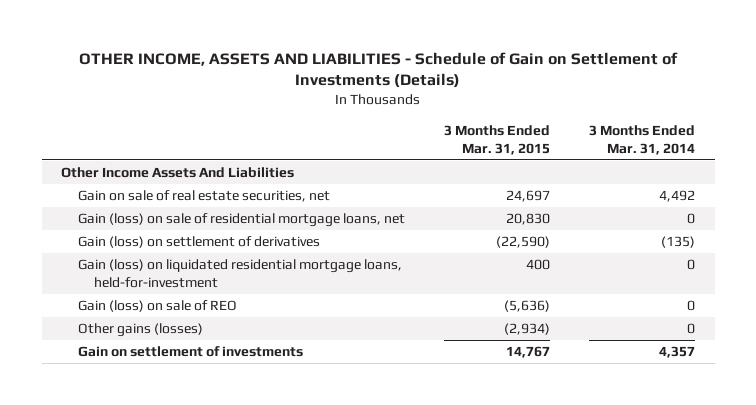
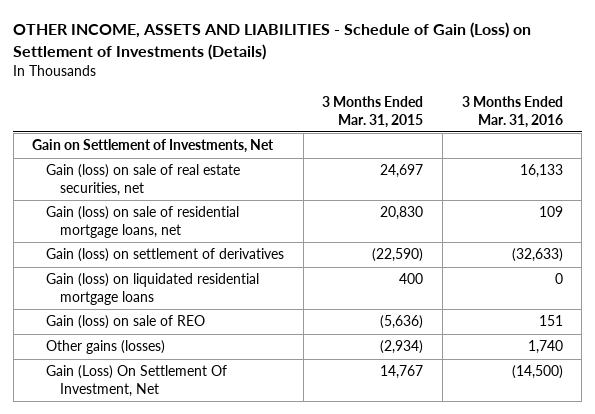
- OTHER INCOME, ASSETS AND LIABILITIES - Schedule of Gain on Settlement of Investments (Details)
+ OTHER INCOME, ASSETS AND LIABILITIES - Schedule of Gain (Loss) on Settlement of Investments (Details)
- | 3 Months Ended Mar. 31, 2015 | 3 Months Ended Mar. 31, 2014
+ | 3 Months Ended Mar. 31, 2015 | 3 Months Ended Mar. 31, 2016
- Other Income Assets And Liabilities
- Gain on sale of real estate securities, net | 24,697 | 4,492
+ Gain on Settlement of Investments, Net
+ Gain (loss) on sale of real estate securities, net | 24,697 | 16,133
- Gain (loss) on liquidated residential mortgage loans, held-for-investment | 400 | 0
+ Gain (loss) on liquidated residential mortgage loans | 400 | 0
- Gain on settlement of investments | 14,767 | 4,357
+ Gain (Loss) On Settlement Of Investment, Net | 14,767 | (14,500)

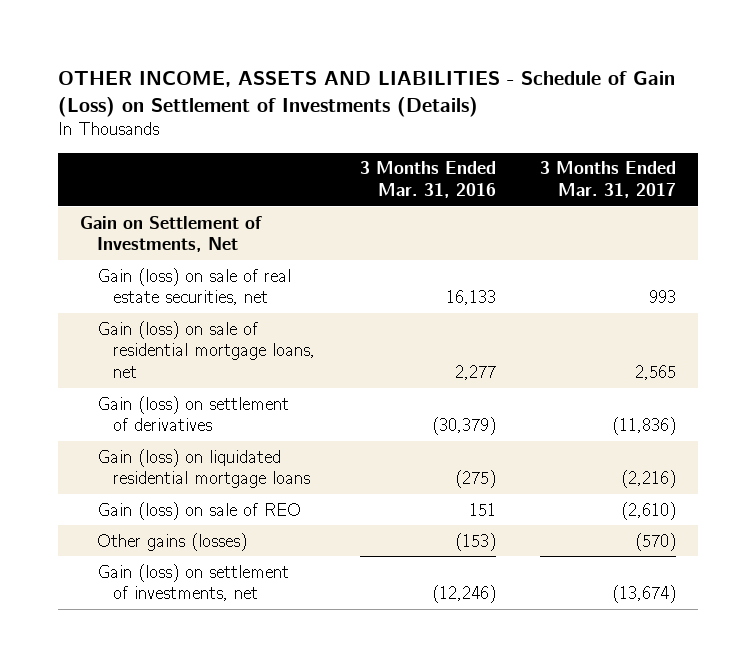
- | 3 Months Ended Mar. 31, 2015 | 3 Months Ended Mar. 31, 2016
+ | 3 Months Ended Mar. 31, 2016 | 3 Months Ended Mar. 31, 2017
- Gain (loss) on sale of residential mortgage loans, net | 20,830 | 109
- Gain (loss) on settlement of derivatives | (22,590) | (32,633)
- Gain (loss) on liquidated residential mortgage loans | 400 | 0
+ Gain (loss) on sale of residential mortgage loans, net | 2,277 | 2,565
+ Gain (loss) on settlement of derivatives | (30,379) | (11,836)
+ Gain (loss) on liquidated residential mortgage loans | (275) | (2,216)
- Other gains (losses) | (2,934) | 1,740
- Gain (Loss) On Settlement Of Investment, Net | 14,767 | (14,500)
+ Other gains (losses) | (153) | (570)
+ Gain (loss) on settlement of investments, net | (12,246) | (13,674)

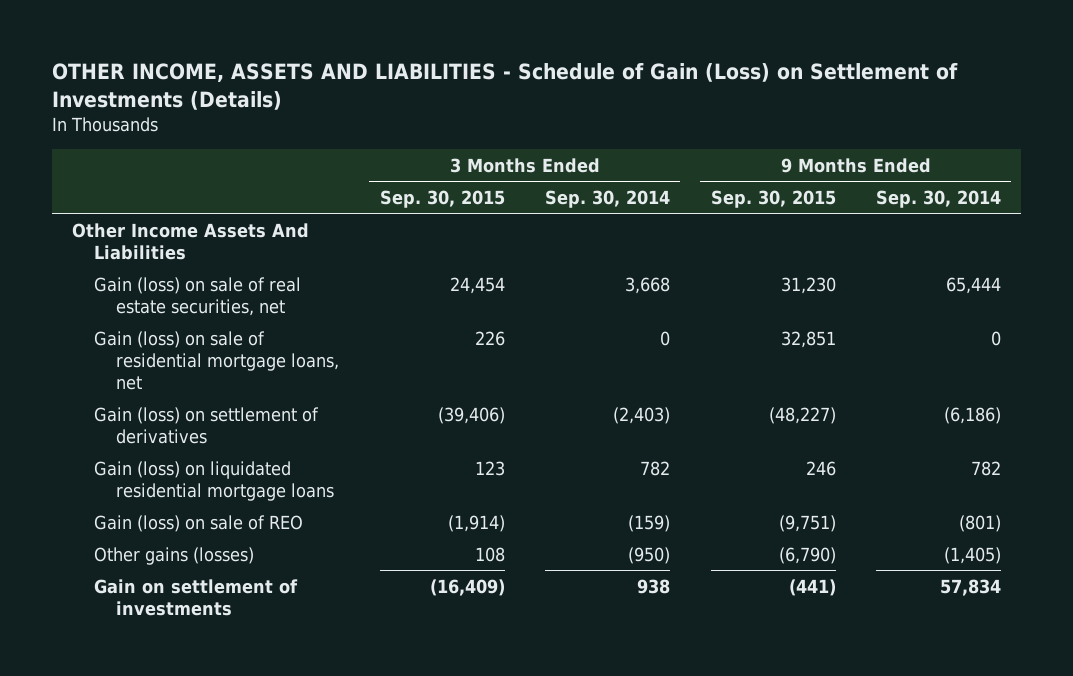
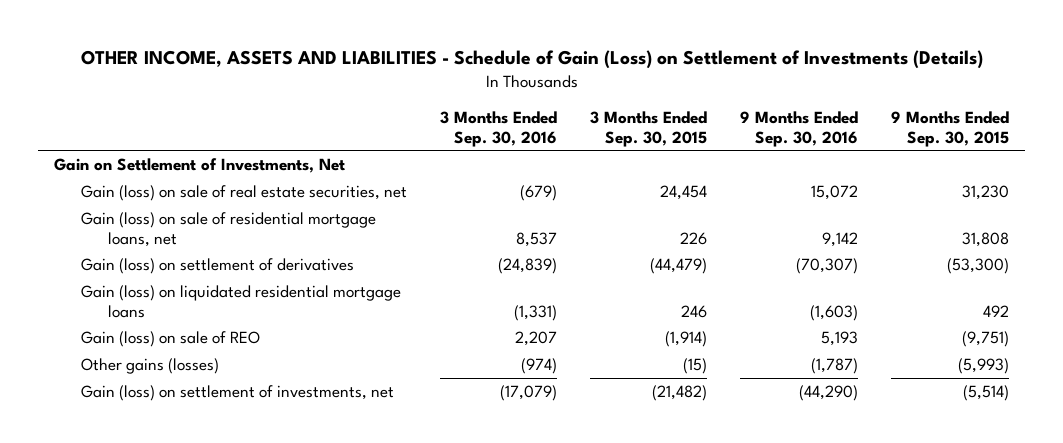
- | 3 Months Ended Sep. 30, 2015 | 3 Months Ended Sep. 30, 2014 | 9 Months Ended Sep. 30, 2015 | 9 Months Ended Sep. 30, 2014
+ | 3 Months Ended Sep. 30, 2016 | 3 Months Ended Sep. 30, 2015 | 9 Months Ended Sep. 30, 2016 | 9 Months Ended Sep. 30, 2015
- Other Income Assets And Liabilities
+ Gain on Settlement of Investments, Net
- Gain (loss) on sale of residential mortgage loans, net | 226 | 0 | 32,851 | 0
- Gain (loss) on settlement of derivatives | (39,406) | (2,403) | (48,227) | (6,186)
- Gain (loss) on liquidated residential mortgage loans | 123 | 782 | 246 | 782
+ Gain (loss) on sale of residential mortgage loans, net | 8,537 | 226 | 9,142 | 31,808
+ Gain (loss) on settlement of derivatives | (24,839) | (44,479) | (70,307) | (53,300)
+ Gain (loss) on liquidated residential mortgage loans | (1,331) | 246 | (1,603) | 492
- Other gains (losses) | 108 | (950) | (6,790) | (1,405)
- Gain on settlement of investments | (16,409) | 938 | (441) | 57,834
+ Other gains (losses) | (974) | (15) | (1,787) | (5,993)
+ Gain (loss) on settlement of investments, net | (17,079) | (21,482) | (44,290) | (5,514)

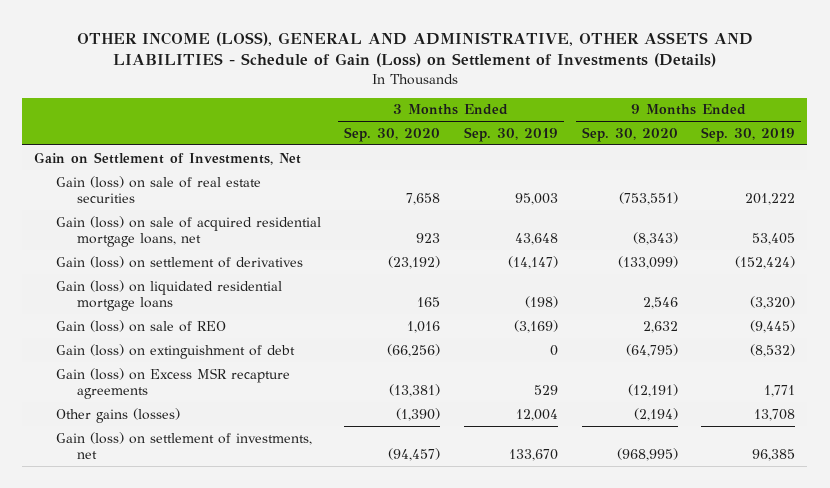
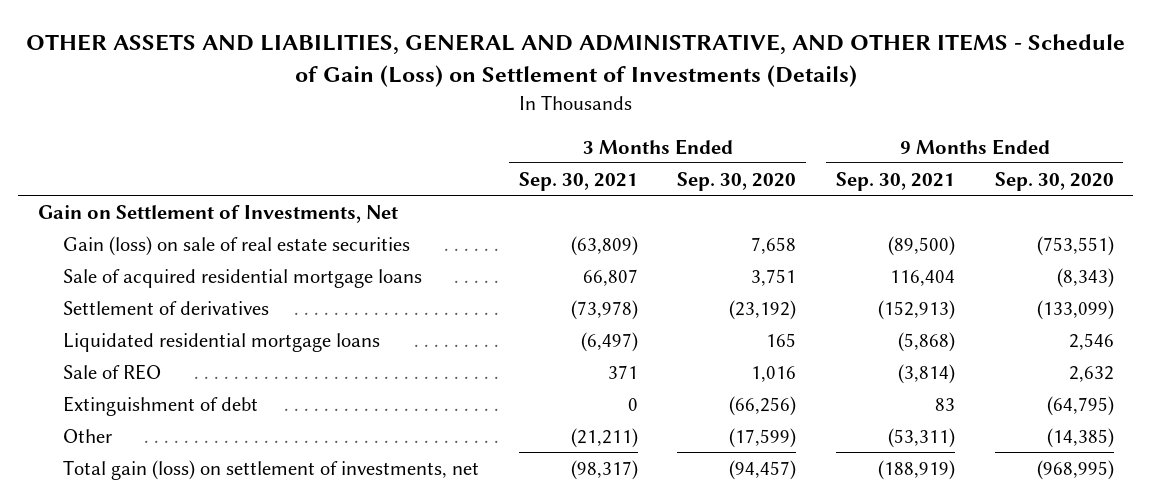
- OTHER INCOME (LOSS), GENERAL AND ADMINISTRATIVE, OTHER ASSETS AND LIABILITIES - Schedule of Gain (Loss) on Settlement of Investments (Details)
+ OTHER ASSETS AND LIABILITIES, GENERAL AND ADMINISTRATIVE, AND OTHER ITEMS - Schedule of Gain (Loss) on Settlement of Investments (Details)
- | 3 Months Ended Sep. 30, 2020 | 3 Months Ended Sep. 30, 2019 | 9 Months Ended Sep. 30, 2020 | 9 Months Ended Sep. 30, 2019
+ | 3 Months Ended Sep. 30, 2021 | 3 Months Ended Sep. 30, 2020 | 9 Months Ended Sep. 30, 2021 | 9 Months Ended Sep. 30, 2020
- Gain (loss) on sale of acquired residential mortgage loans, net | 923 | 43,648 | (8,343) | 53,405
- Gain (loss) on settlement of derivatives | (23,192) | (14,147) | (133,099) | (152,424)
- Gain (loss) on liquidated residential mortgage loans | 165 | (198) | 2,546 | (3,320)
- Gain (loss) on sale of REO | 1,016 | (3,169) | 2,632 | (9,445)
- Gain (loss) on extinguishment of debt | (66,256) | 0 | (64,795) | (8,532)
- Gain (loss) on Excess MSR recapture agreements | (13,381) | 529 | (12,191) | 1,771
- Other gains (losses) | (1,390) | 12,004 | (2,194) | 13,708
- Gain (loss) on settlement of investments, net | (94,457) | 133,670 | (968,995) | 96,385
+ Sale of acquired residential mortgage loans | 66,807 | 3,751 | 116,404 | (8,343)
+ Settlement of derivatives | (73,978) | (23,192) | (152,913) | (133,099)
+ Liquidated residential mortgage loans | (6,497) | 165 | (5,868) | 2,546
+ Sale of REO | 371 | 1,016 | (3,814) | 2,632
+ Extinguishment of debt | 0 | (66,256) | 83 | (64,795)
+ Other | (21,211) | (17,599) | (53,311) | (14,385)
+ Total gain (loss) on settlement of investments, net | (98,317) | (94,457) | (188,919) | (968,995)

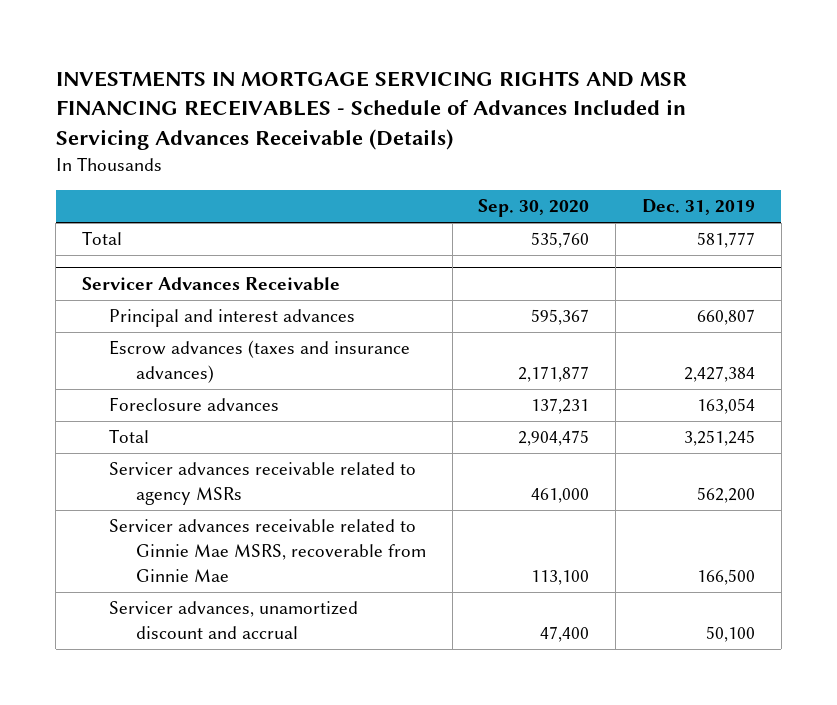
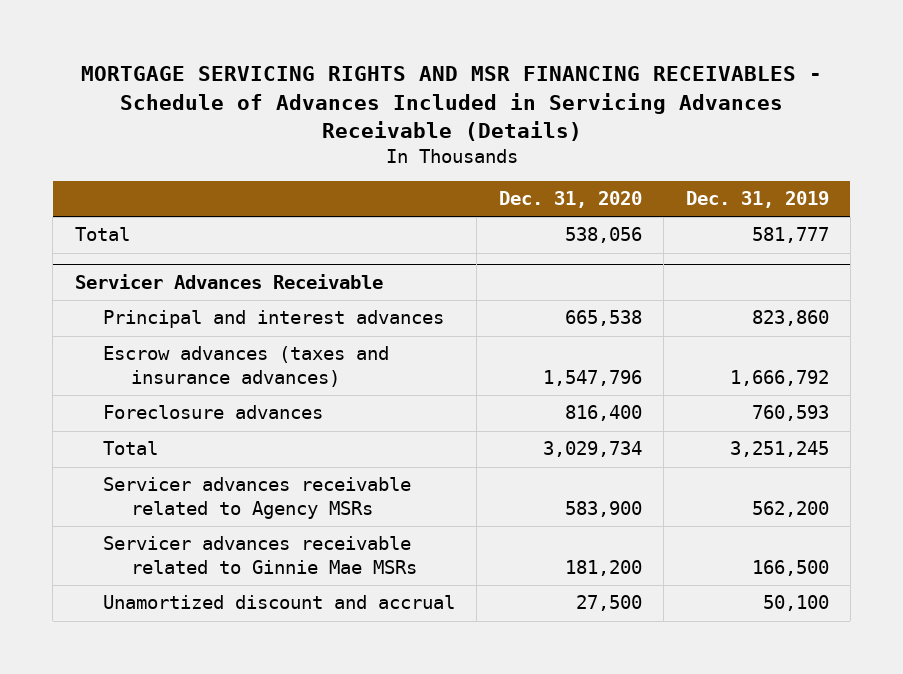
- INVESTMENTS IN MORTGAGE SERVICING RIGHTS AND MSR FINANCING RECEIVABLES - Schedule of Advances Included in Servicing Advances Receivable (Details)
+ MORTGAGE SERVICING RIGHTS AND MSR FINANCING RECEIVABLES - Schedule of Advances Included in Servicing Advances Receivable (Details)
- | Sep. 30, 2020 | Dec. 31, 2019
+ | Dec. 31, 2020 | Dec. 31, 2019
@ Servicer Advances Receivable
- Principal and interest advances | 595,367 | 660,807
- Escrow advances (taxes and insurance advances) | 2,171,877 | 2,427,384
- Foreclosure advances | 137,231 | 163,054
+ Principal and interest advances | 665,538 | 823,860
+ Escrow advances (taxes and insurance advances) | 1,547,796 | 1,666,792
+ Foreclosure advances | 816,400 | 760,593
- Servicer advances receivable related to agency MSRs | 461,000 | 562,200
- Servicer advances receivable related to Ginnie Mae MSRS, recoverable from Ginnie Mae | 113,100 | 166,500
- Servicer advances, unamortized discount and accrual | 47,400 | 50,100
+ Servicer advances receivable related to Agency MSRs | 583,900 | 562,200
+ Servicer advances receivable related to Ginnie Mae MSRs | 181,200 | 166,500
+ Unamortized discount and accrual | 27,500 | 50,100

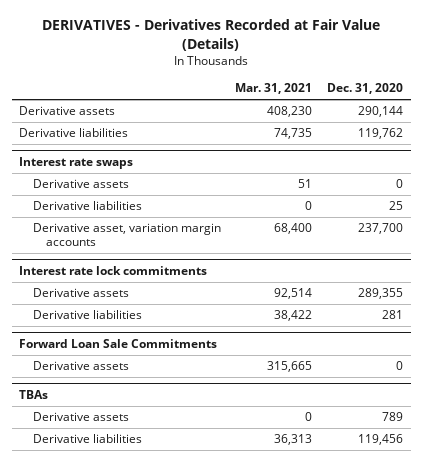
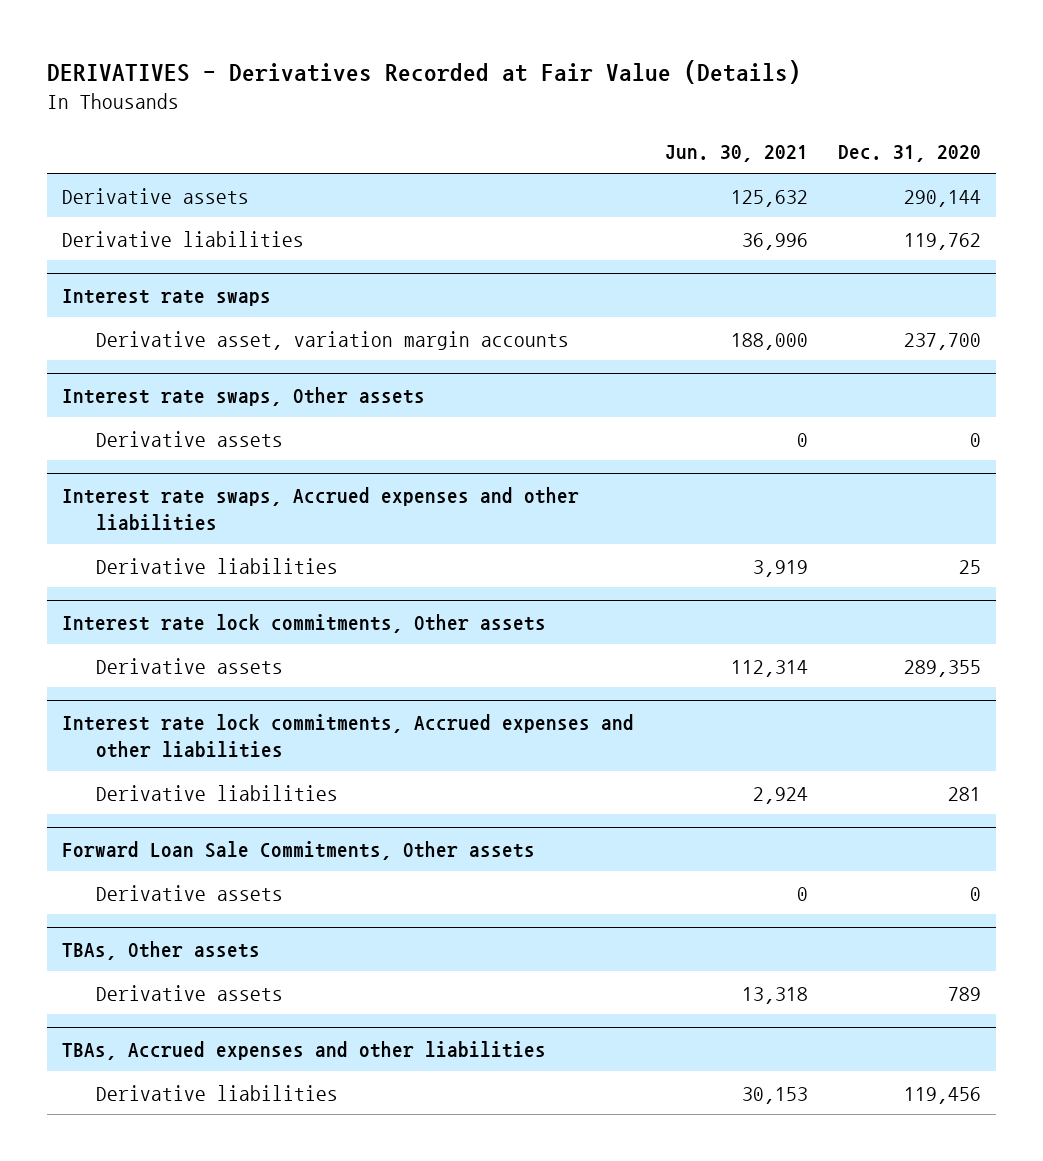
- | Mar. 31, 2021 | Dec. 31, 2020
+ | Jun. 30, 2021 | Dec. 31, 2020
@ Interest rate swaps
moved up: Derivative asset, variation margin accounts | 188,000 | 237,700
+ Interest rate swaps, Other assets
+ Interest rate swaps, Accrued expenses and other liabilities
- Interest rate lock commitments
+ Interest rate lock commitments, Other assets
+ Interest rate lock commitments, Accrued expenses and other liabilities
- Forward Loan Sale Commitments
+ Forward Loan Sale Commitments, Other assets
- TBAs
+ TBAs, Other assets
+ TBAs, Accrued expenses and other liabilities

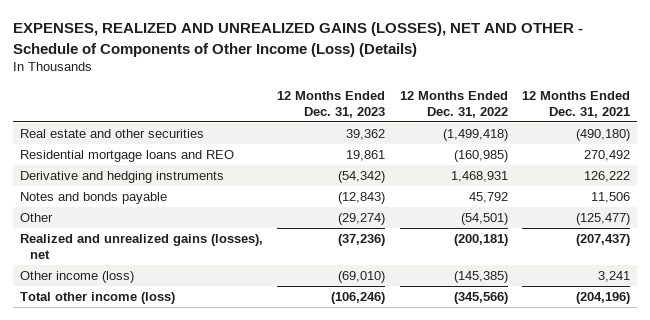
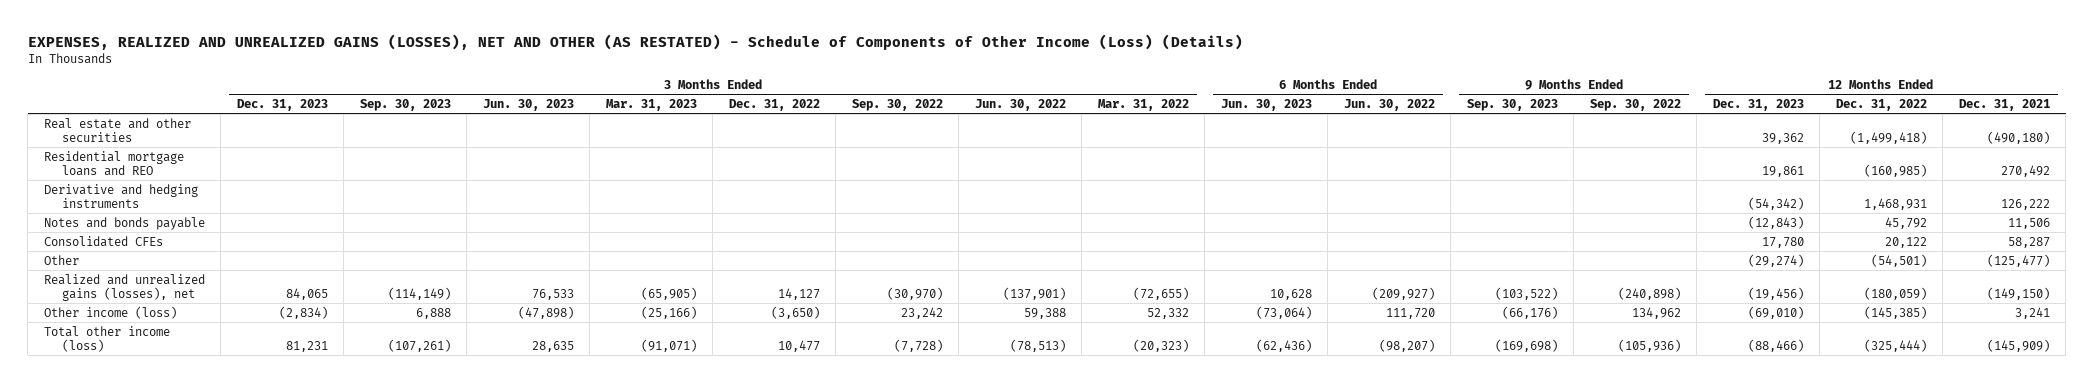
- EXPENSES, REALIZED AND UNREALIZED GAINS (LOSSES), NET AND OTHER - Schedule of Components of Other Income (Loss) (Details)
+ EXPENSES, REALIZED AND UNREALIZED GAINS (LOSSES), NET AND OTHER (AS RESTATED) - Schedule of Components of Other Income (Loss) (Details)
- | 12 Months Ended Dec. 31, 2023 | 12 Months Ended Dec. 31, 2022 | 12 Months Ended Dec. 31, 2021
+ | 3 Months Ended Dec. 31, 2023 | 3 Months Ended Sep. 30, 2023 | 3 Months Ended Jun. 30, 2023 | 3 Months Ended Mar. 31, 2023 | 3 Months Ended Dec. 31, 2022 | 3 Months Ended Sep. 30, 2022 | 3 Months Ended Jun. 30, 2022 | 3 Months Ended Mar. 31, 2022 | 6 Months Ended Jun. 30, 2023 | 6 Months Ended Jun. 30, 2022 | 9 Months Ended Sep. 30, 2023 | 9 Months Ended Sep. 30, 2022 | 12 Months Ended Dec. 31, 2023 | 12 Months Ended Dec. 31, 2022 | 12 Months Ended Dec. 31, 2021
+ Consolidated CFEs | | | | | | | | | | | | | 17,780 | 20,122 | 58,287
- Realized and unrealized gains (losses), net | (37,236) | (200,181) | (207,437)
+ Realized and unrealized gains (losses), net | 84,065 | (114,149) | 76,533 | (65,905) | 14,127 | (30,970) | (137,901) | (72,655) | 10,628 | (209,927) | (103,522) | (240,898) | (19,456) | (180,059) | (149,150)
- Total other income (loss) | (106,246) | (345,566) | (204,196)
+ Total other income (loss) | 81,231 | (107,261) | 28,635 | (91,071) | 10,477 | (7,728) | (78,513) | (20,323) | (62,436) | (98,207) | (169,698) | (105,936) | (88,466) | (325,444) | (145,909)

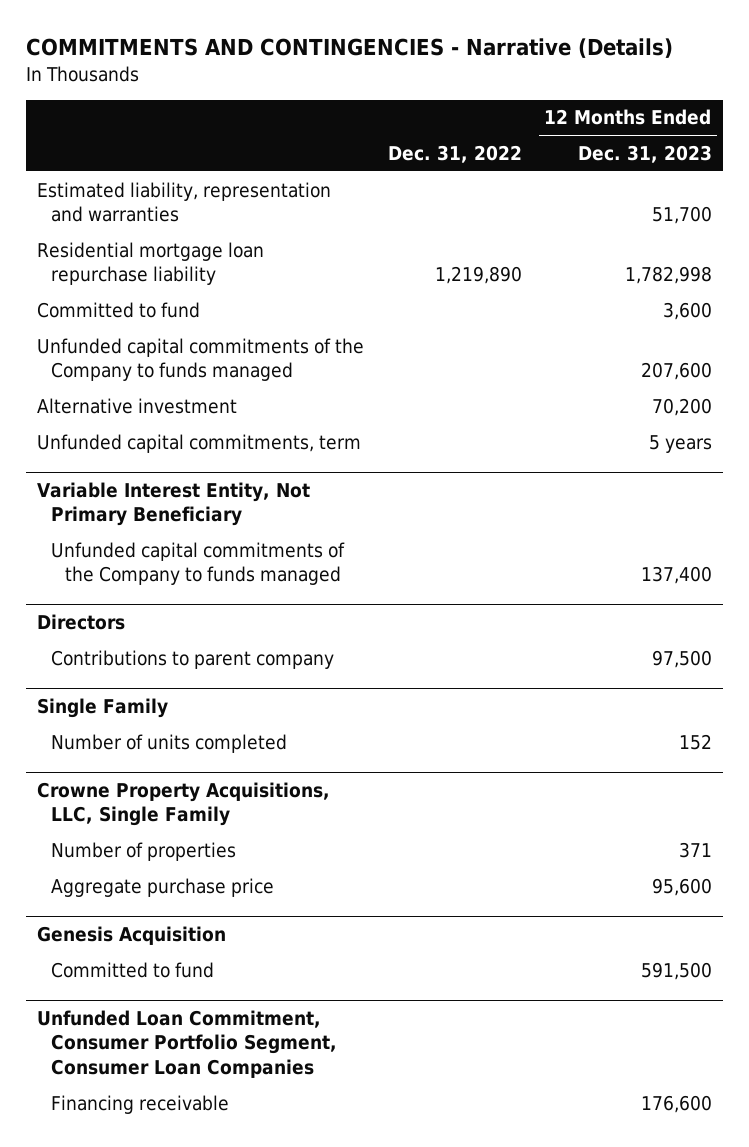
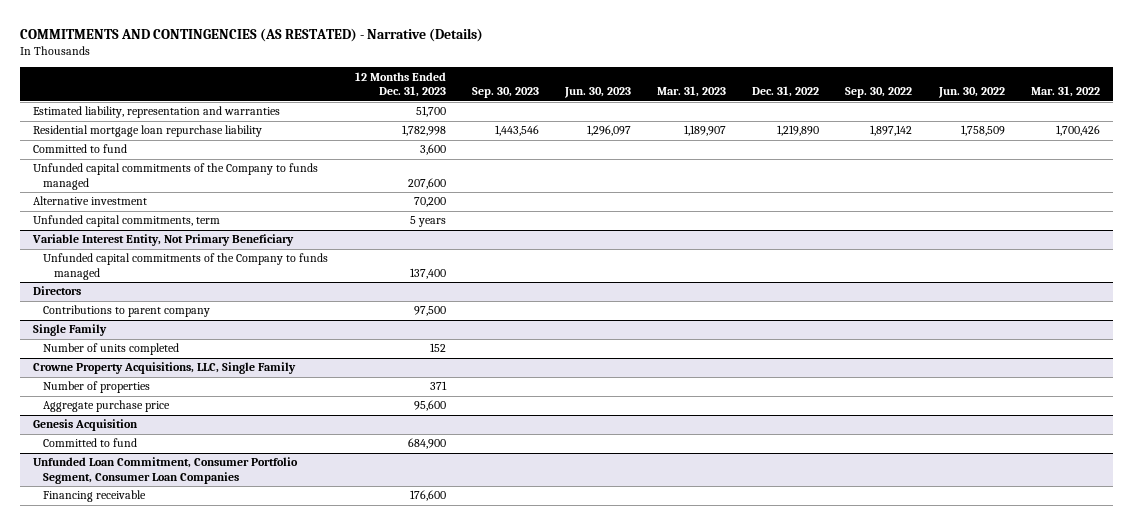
- COMMITMENTS AND CONTINGENCIES - Narrative (Details)
+ COMMITMENTS AND CONTINGENCIES (AS RESTATED) - Narrative (Details)
- | Dec. 31, 2022 | 12 Months Ended Dec. 31, 2023
+ | 12 Months Ended Dec. 31, 2023 | Sep. 30, 2023 | Jun. 30, 2023 | Mar. 31, 2023 | Dec. 31, 2022 | Sep. 30, 2022 | Jun. 30, 2022 | Mar. 31, 2022
@ Genesis Acquisition
- Committed to fund | | 591,500
+ Committed to fund | 684,900 | | | | | | |

